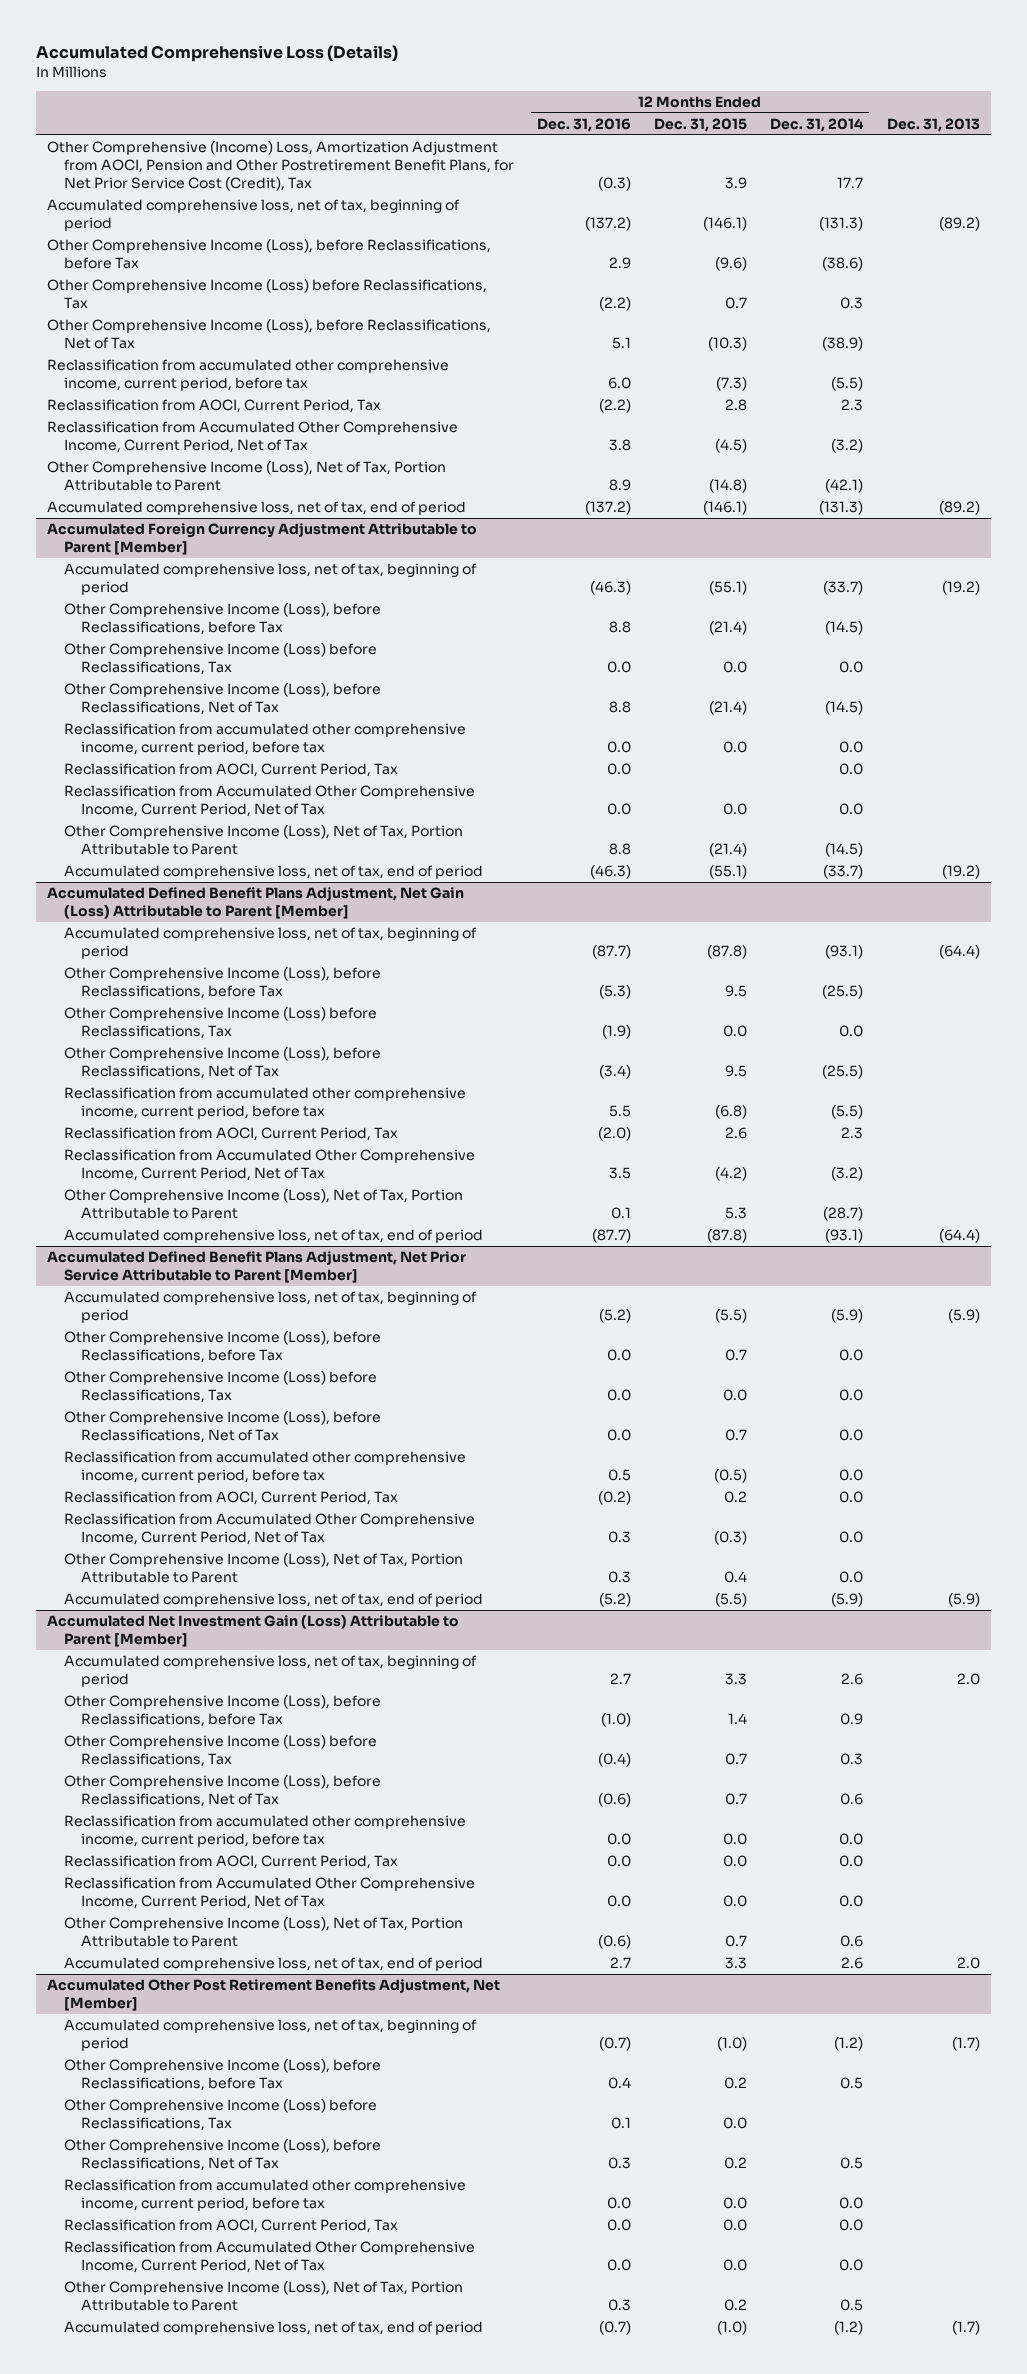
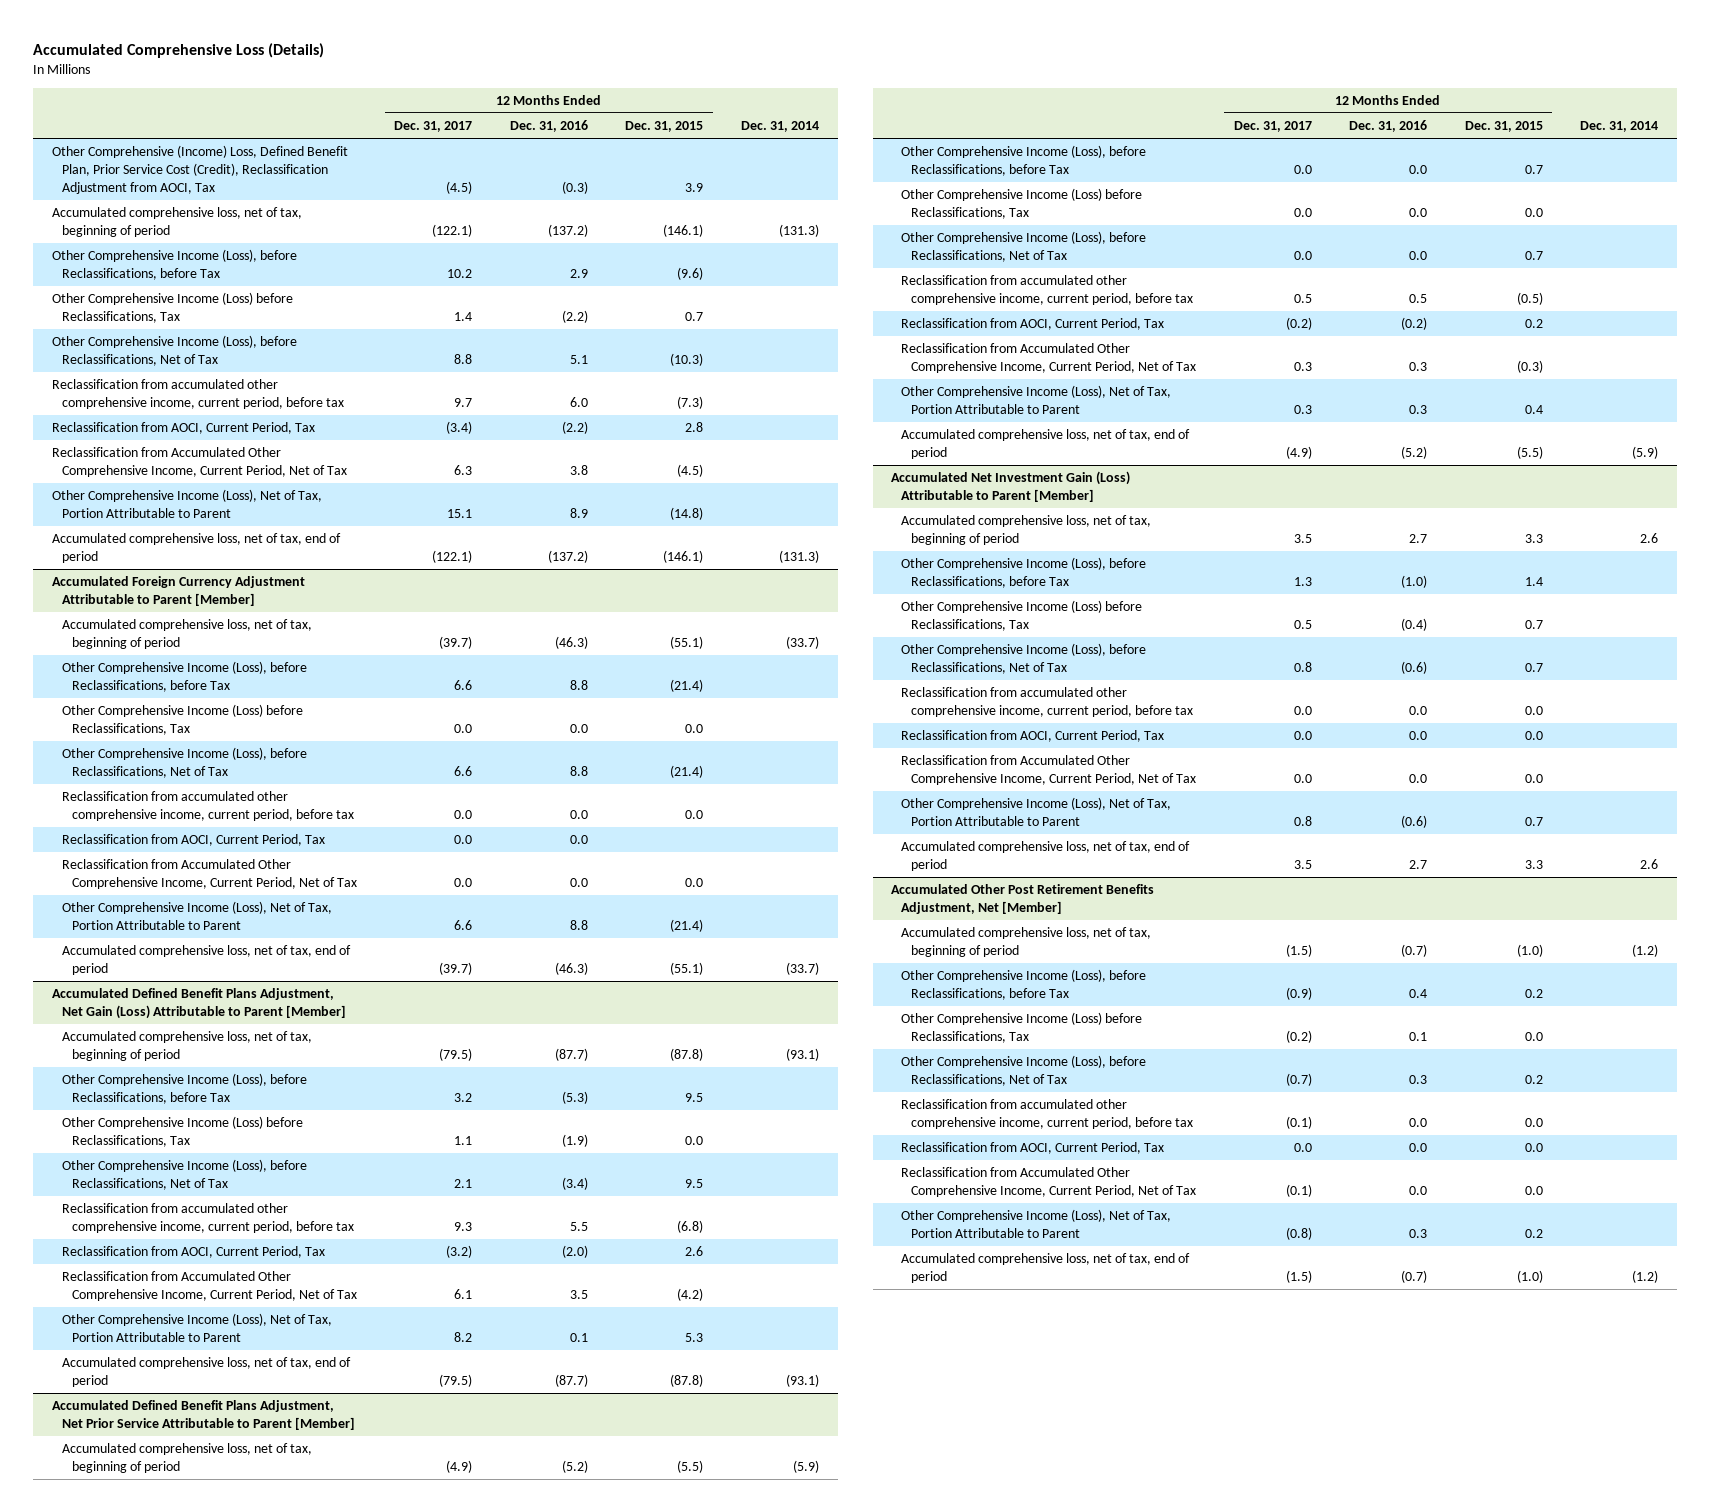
- | 12 Months Ended Dec. 31, 2016 | 12 Months Ended Dec. 31, 2015 | 12 Months Ended Dec. 31, 2014 | Dec. 31, 2013
+ | 12 Months Ended Dec. 31, 2017 | 12 Months Ended Dec. 31, 2016 | 12 Months Ended Dec. 31, 2015 | Dec. 31, 2014
- Other Comprehensive (Income) Loss, Amortization Adjustment from AOCI, Pension and Other Postretirement Benefit Plans, for Net Prior Service Cost (Credit), Tax | (0.3) | 3.9 | 17.7 |
+ Other Comprehensive (Income) Loss, Defined Benefit Plan, Prior Service Cost (Credit), Reclassification Adjustment from AOCI, Tax | (4.5) | (0.3) | 3.9 |

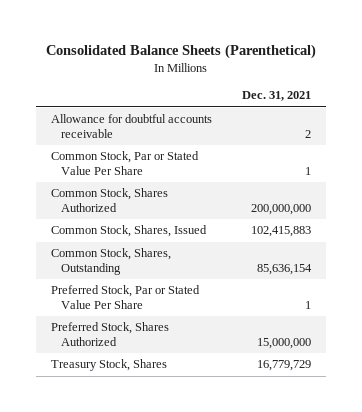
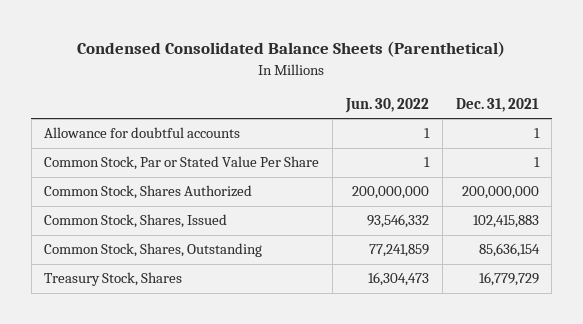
- Consolidated Balance Sheets (Parenthetical)
+ Condensed Consolidated Balance Sheets (Parenthetical)
- | Dec. 31, 2021
+ | Jun. 30, 2022 | Dec. 31, 2021
- Allowance for doubtful accounts receivable | 2
+ Allowance for doubtful accounts | 1 | 1
- Preferred Stock, Par or Stated Value Per Share | 1
- Preferred Stock, Shares Authorized | 15,000,000

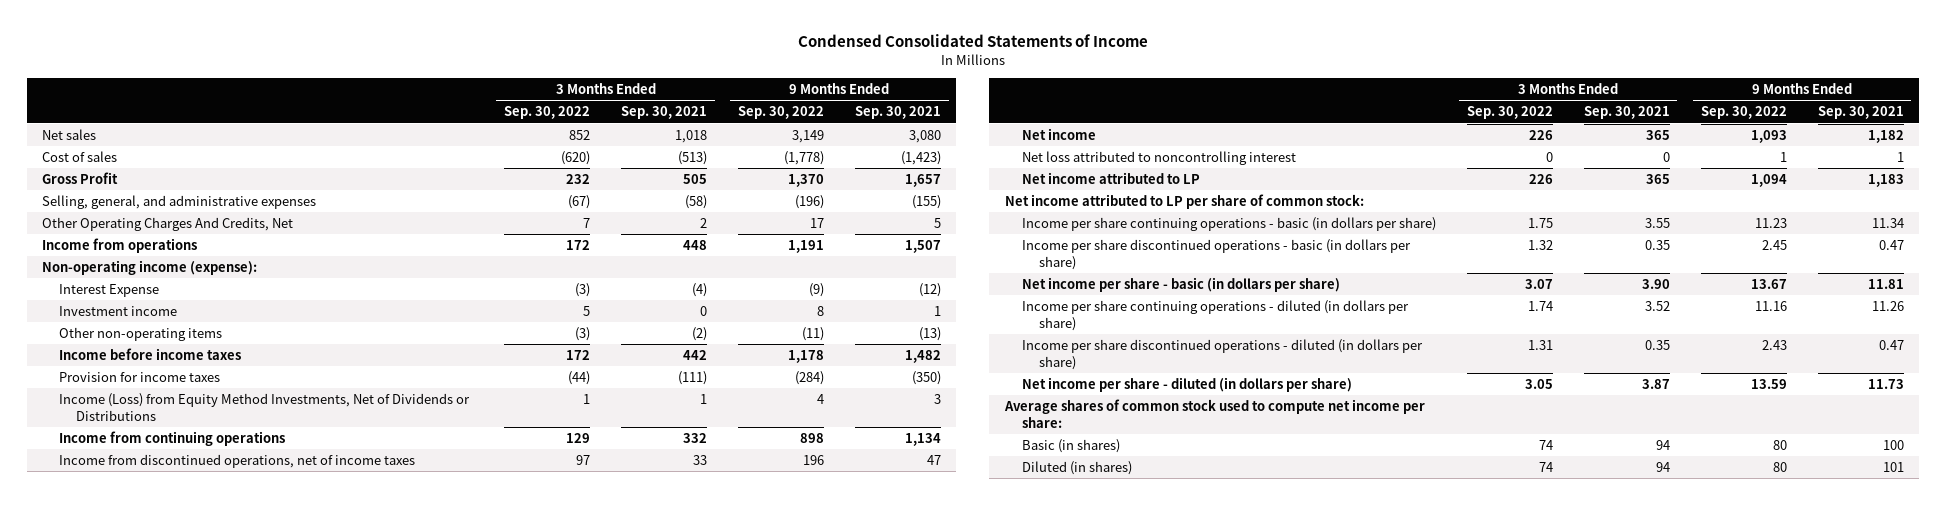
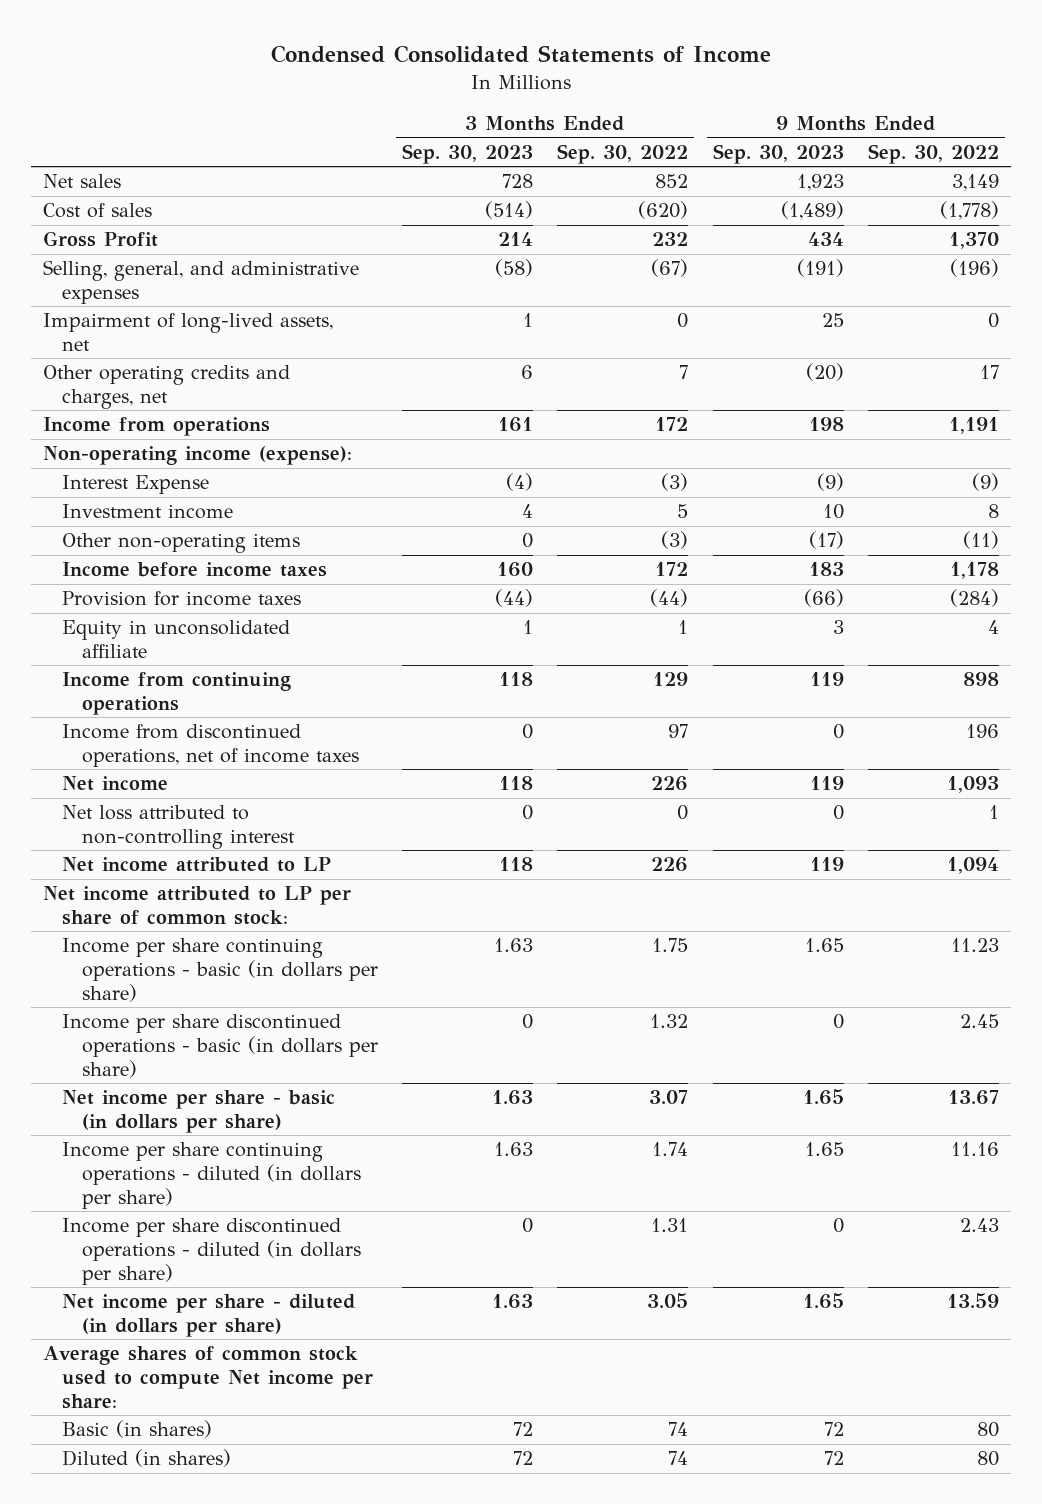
- | 3 Months Ended Sep. 30, 2022 | 3 Months Ended Sep. 30, 2021 | 9 Months Ended Sep. 30, 2022 | 9 Months Ended Sep. 30, 2021
+ | 3 Months Ended Sep. 30, 2023 | 3 Months Ended Sep. 30, 2022 | 9 Months Ended Sep. 30, 2023 | 9 Months Ended Sep. 30, 2022
- Other Operating Charges And Credits, Net | 7 | 2 | 17 | 5
+ Impairment of long-lived assets, net | 1 | 0 | 25 | 0
+ Other operating credits and charges, net | 6 | 7 | (20) | 17
- Income (Loss) from Equity Method Investments, Net of Dividends or Distributions | 1 | 1 | 4 | 3
+ Equity in unconsolidated affiliate | 1 | 1 | 3 | 4
- Net loss attributed to noncontrolling interest | 0 | 0 | 1 | 1
+ Net loss attributed to non-controlling interest | 0 | 0 | 0 | 1
- Average shares of common stock used to compute net income per share:
+ Average shares of common stock used to compute Net income per share:

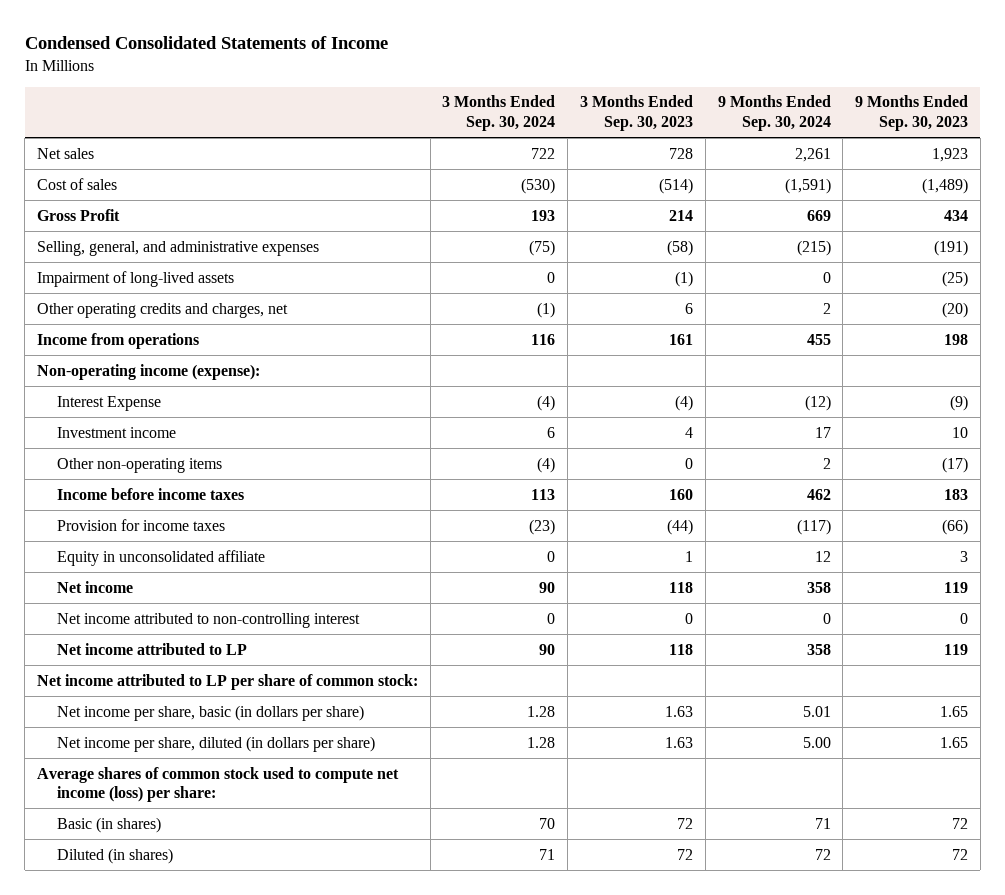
- | 3 Months Ended Sep. 30, 2023 | 3 Months Ended Sep. 30, 2022 | 9 Months Ended Sep. 30, 2023 | 9 Months Ended Sep. 30, 2022
+ | 3 Months Ended Sep. 30, 2024 | 3 Months Ended Sep. 30, 2023 | 9 Months Ended Sep. 30, 2024 | 9 Months Ended Sep. 30, 2023
- Impairment of long-lived assets, net | 1 | 0 | 25 | 0
+ Impairment of long-lived assets | 0 | (1) | 0 | (25)
- Income from continuing operations | 118 | 129 | 119 | 898
- Income from discontinued operations, net of income taxes | 0 | 97 | 0 | 196
- Net loss attributed to non-controlling interest | 0 | 0 | 0 | 1
+ Net income attributed to non-controlling interest | 0 | 0 | 0 | 0
- Income per share continuing operations - basic (in dollars per share) | 1.63 | 1.75 | 1.65 | 11.23
- Income per share discontinued operations - basic (in dollars per share) | 0 | 1.32 | 0 | 2.45
- Net income per share - basic (in dollars per share) | 1.63 | 3.07 | 1.65 | 13.67
- Income per share continuing operations - diluted (in dollars per share) | 1.63 | 1.74 | 1.65 | 11.16
- Income per share discontinued operations - diluted (in dollars per share) | 0 | 1.31 | 0 | 2.43
- Net income per share - diluted (in dollars per share) | 1.63 | 3.05 | 1.65 | 13.59
- Average shares of common stock used to compute Net income per share:
+ Net income per share, basic (in dollars per share) | 1.28 | 1.63 | 5.01 | 1.65
+ Net income per share, diluted (in dollars per share) | 1.28 | 1.63 | 5.00 | 1.65
+ Average shares of common stock used to compute net income (loss) per share:

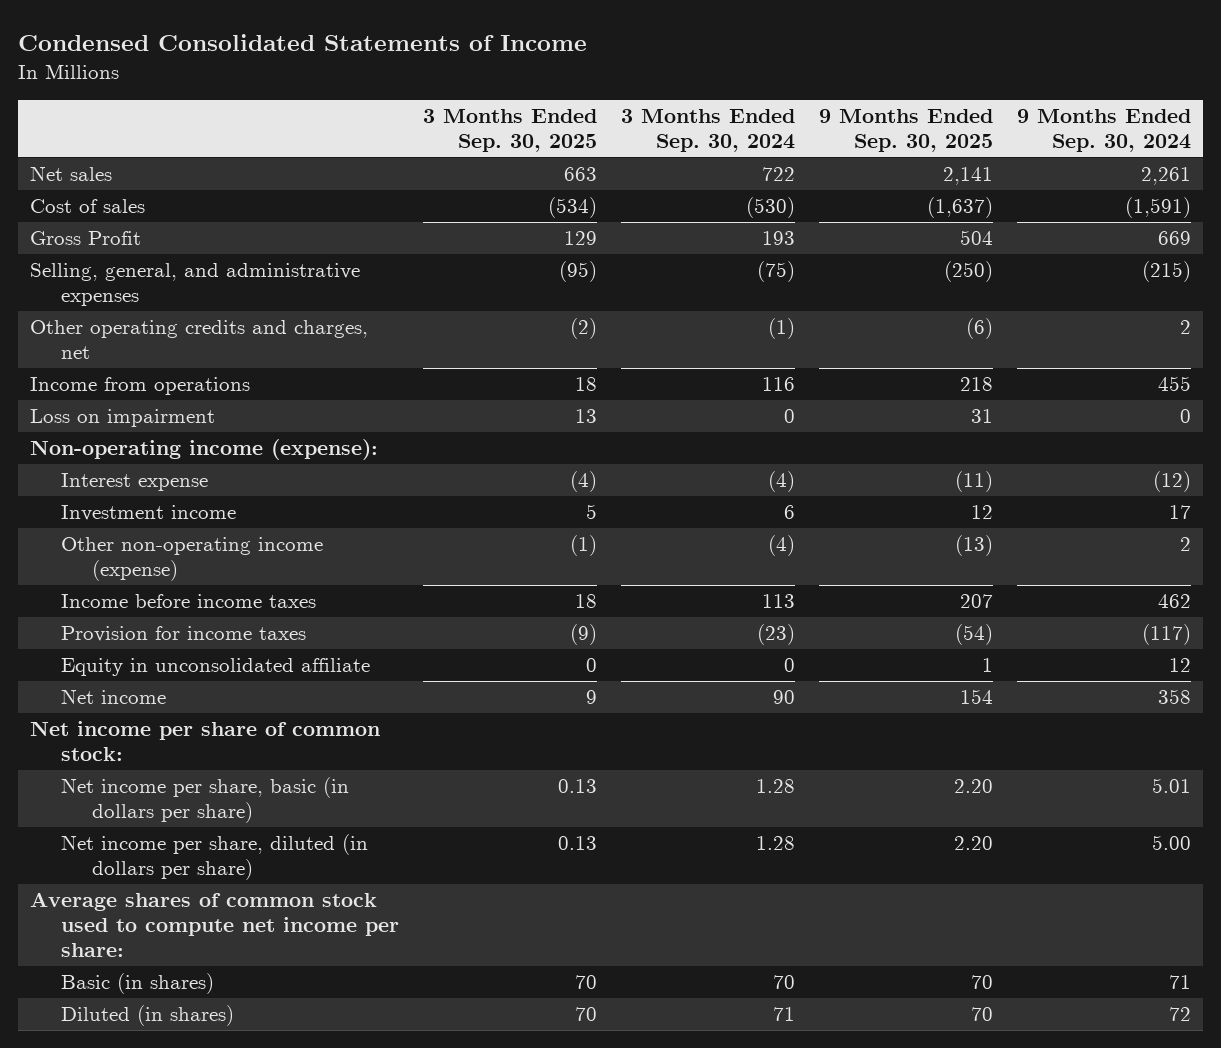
- | 3 Months Ended Sep. 30, 2024 | 3 Months Ended Sep. 30, 2023 | 9 Months Ended Sep. 30, 2024 | 9 Months Ended Sep. 30, 2023
+ | 3 Months Ended Sep. 30, 2025 | 3 Months Ended Sep. 30, 2024 | 9 Months Ended Sep. 30, 2025 | 9 Months Ended Sep. 30, 2024
- Impairment of long-lived assets | 0 | (1) | 0 | (25)
+ Loss on impairment | 13 | 0 | 31 | 0
- Interest Expense | (4) | (4) | (12) | (9)
+ Interest expense | (4) | (4) | (11) | (12)
- Other non-operating items | (4) | 0 | 2 | (17)
+ Other non-operating income (expense) | (1) | (4) | (13) | 2
- Net income attributed to non-controlling interest | 0 | 0 | 0 | 0
- Net income attributed to LP | 90 | 118 | 358 | 119
- Net income attributed to LP per share of common stock:
+ Net income per share of common stock:
- Average shares of common stock used to compute net income (loss) per share:
+ Average shares of common stock used to compute net income per share:

